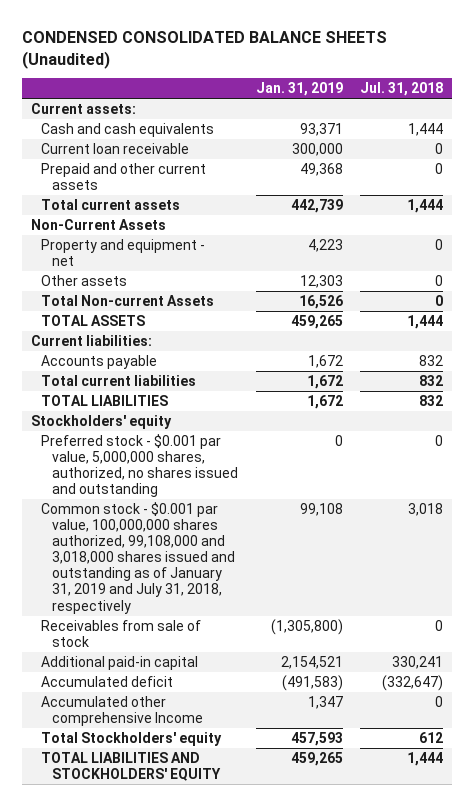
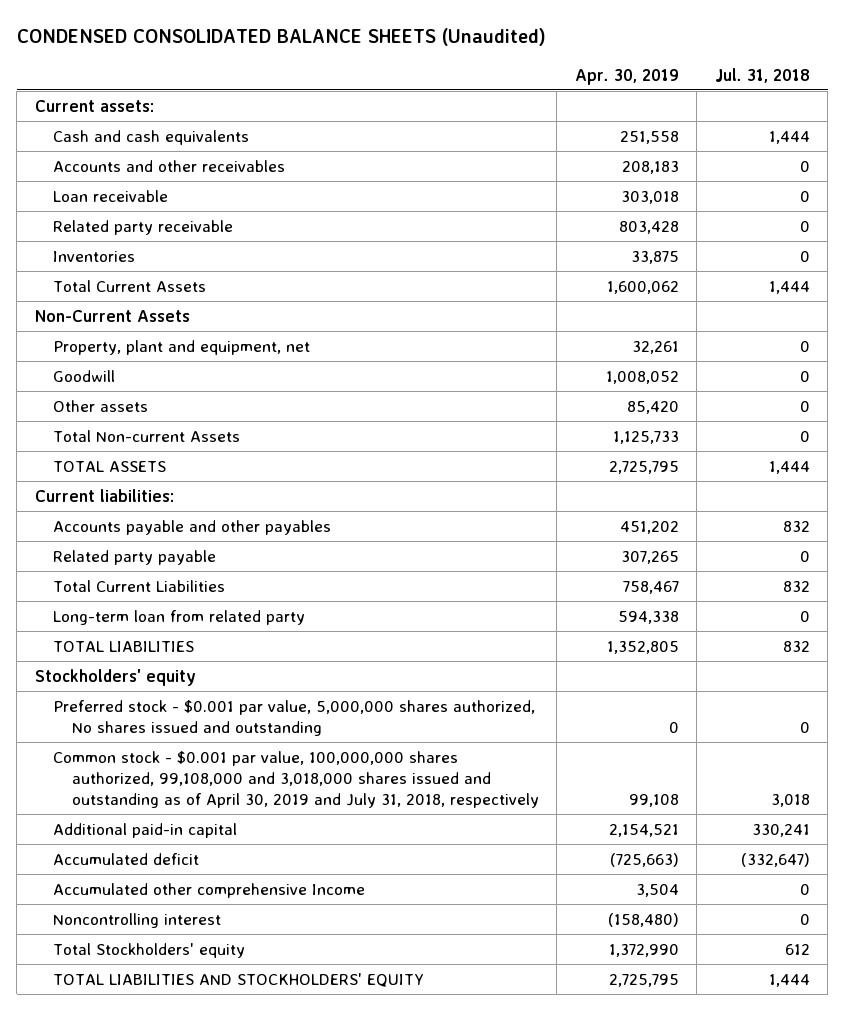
- | Jan. 31, 2019 | Jul. 31, 2018
+ | Apr. 30, 2019 | Jul. 31, 2018
- Current loan receivable | 300,000 | 0
- Prepaid and other current assets | 49,368 | 0
- Total current assets | 442,739 | 1,444
+ Accounts and other receivables | 208,183 | 0
+ Loan receivable | 303,018 | 0
+ Related party receivable | 803,428 | 0
+ Inventories | 33,875 | 0
+ Total Current Assets | 1,600,062 | 1,444
- Property and equipment - net | 4,223 | 0
+ Property, plant and equipment, net | 32,261 | 0
+ Goodwill | 1,008,052 | 0
- Accounts payable | 1,672 | 832
- Total current liabilities | 1,672 | 832
+ Accounts payable and other payables | 451,202 | 832
+ Related party payable | 307,265 | 0
+ Total Current Liabilities | 758,467 | 832
+ Long-term loan from related party | 594,338 | 0
- Preferred stock - $0.001 par value, 5,000,000 shares, authorized, no shares issued and outstanding | 0 | 0
- Common stock - $0.001 par value, 100,000,000 shares authorized, 99,108,000 and 3,018,000 shares issued and outstanding as of January 31, 2019 and July 31, 2018, respectively | 99,108 | 3,018
- Receivables from sale of stock | (1,305,800) | 0
+ Preferred stock - $0.001 par value, 5,000,000 shares authorized, No shares issued and outstanding | 0 | 0
+ Common stock - $0.001 par value, 100,000,000 shares authorized, 99,108,000 and 3,018,000 shares issued and outstanding as of April 30, 2019 and July 31, 2018, respectively | 99,108 | 3,018
+ Noncontrolling interest | (158,480) | 0

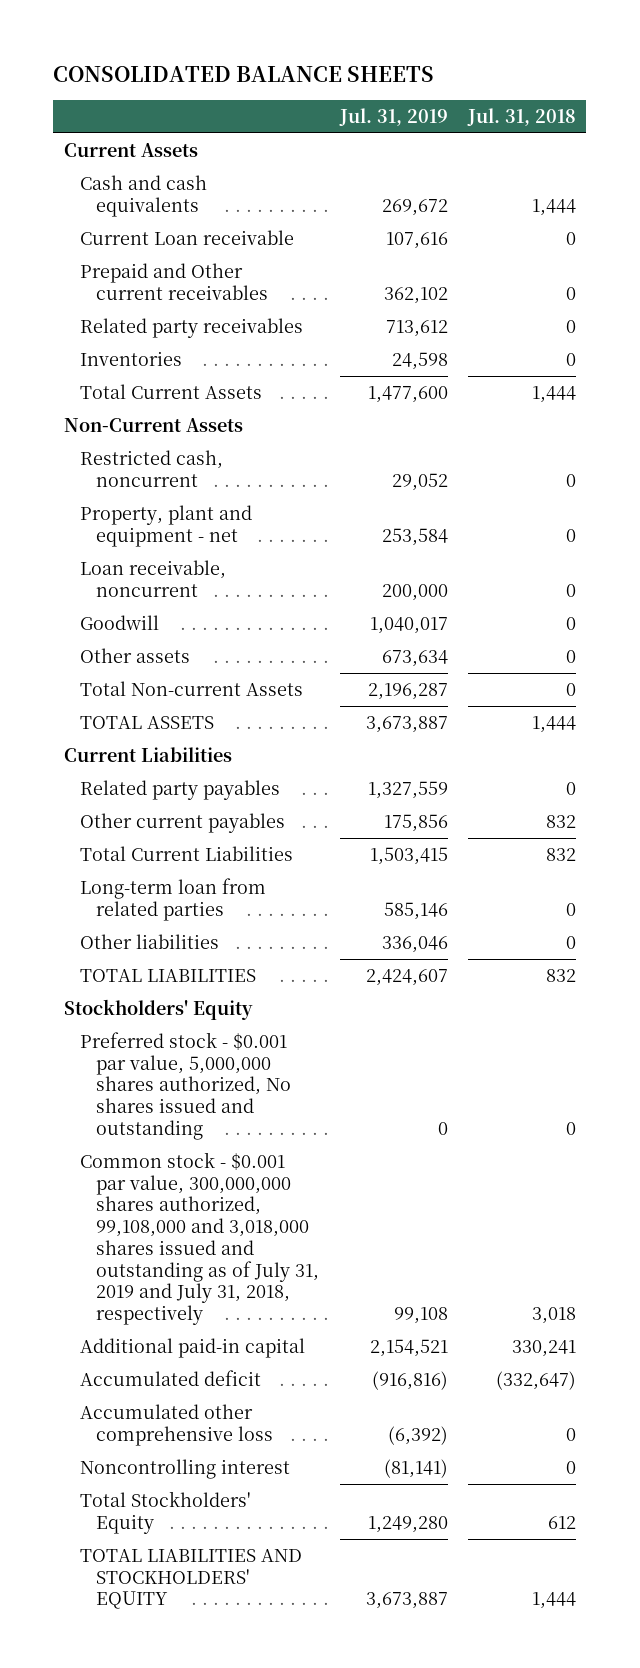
- CONDENSED CONSOLIDATED BALANCE SHEETS (Unaudited)
+ CONSOLIDATED BALANCE SHEETS
- | Apr. 30, 2019 | Jul. 31, 2018
+ | Jul. 31, 2019 | Jul. 31, 2018
- Current assets:
+ Current Assets
- Accounts and other receivables | 208,183 | 0
- Loan receivable | 303,018 | 0
- Related party receivable | 803,428 | 0
+ Current Loan receivable | 107,616 | 0
+ Prepaid and Other current receivables | 362,102 | 0
+ Related party receivables | 713,612 | 0
- Property, plant and equipment, net | 32,261 | 0
+ Restricted cash, noncurrent | 29,052 | 0
+ Property, plant and equipment - net | 253,584 | 0
+ Loan receivable, noncurrent | 200,000 | 0
- Current liabilities:
- Accounts payable and other payables | 451,202 | 832
- Related party payable | 307,265 | 0
+ Current Liabilities
+ Related party payables | 1,327,559 | 0
+ Other current payables | 175,856 | 832
- Long-term loan from related party | 594,338 | 0
+ Long-term loan from related parties | 585,146 | 0
+ Other liabilities | 336,046 | 0
- Stockholders' equity
+ Stockholders' Equity
- Common stock - $0.001 par value, 100,000,000 shares authorized, 99,108,000 and 3,018,000 shares issued and outstanding as of April 30, 2019 and July 31, 2018, respectively | 99,108 | 3,018
+ Common stock - $0.001 par value, 300,000,000 shares authorized, 99,108,000 and 3,018,000 shares issued and outstanding as of July 31, 2019 and July 31, 2018, respectively | 99,108 | 3,018
- Accumulated other comprehensive Income | 3,504 | 0
+ Accumulated other comprehensive loss | (6,392) | 0
- Total Stockholders' equity | 1,372,990 | 612
+ Total Stockholders' Equity | 1,249,280 | 612

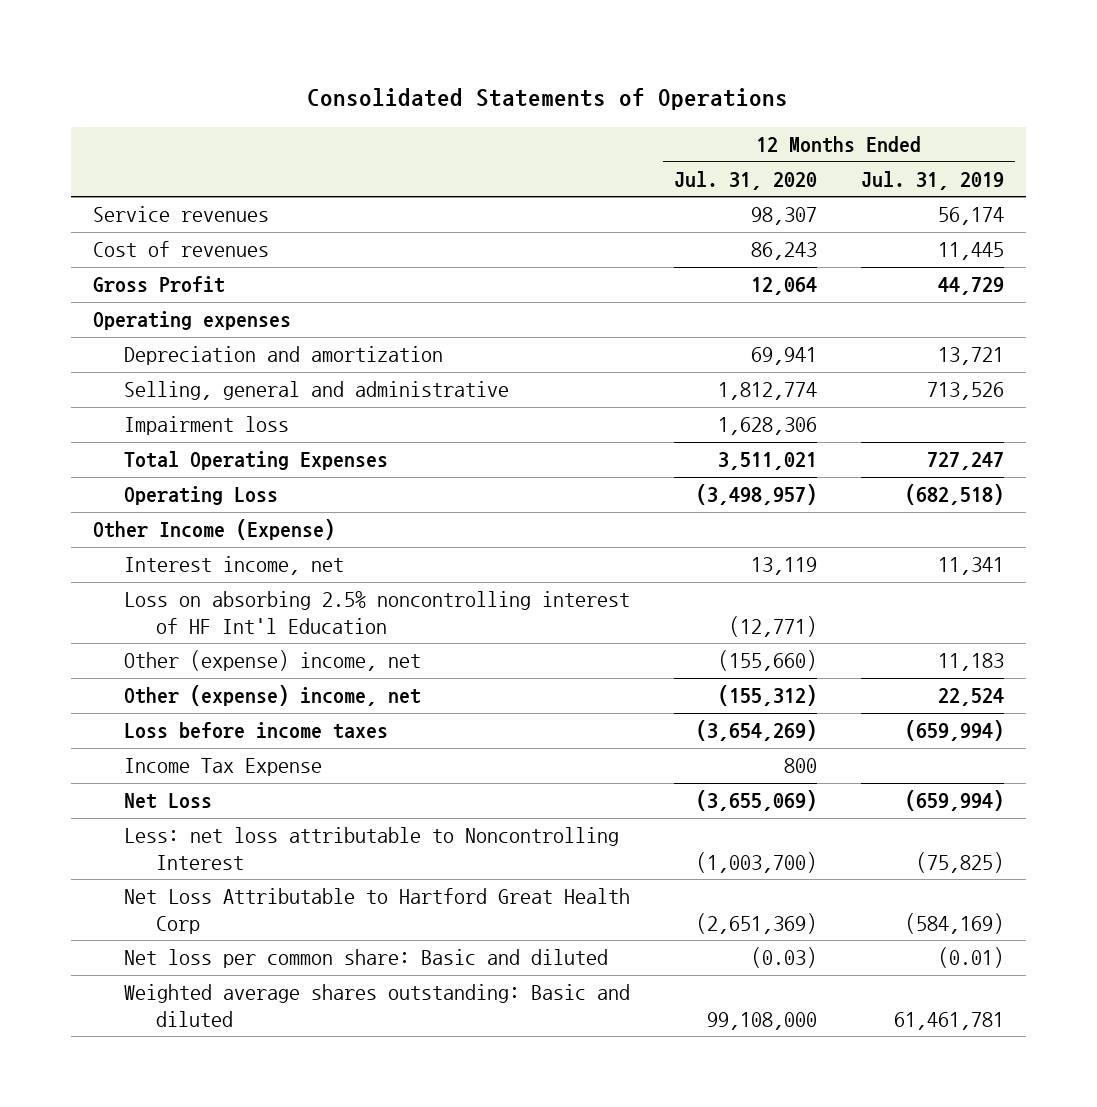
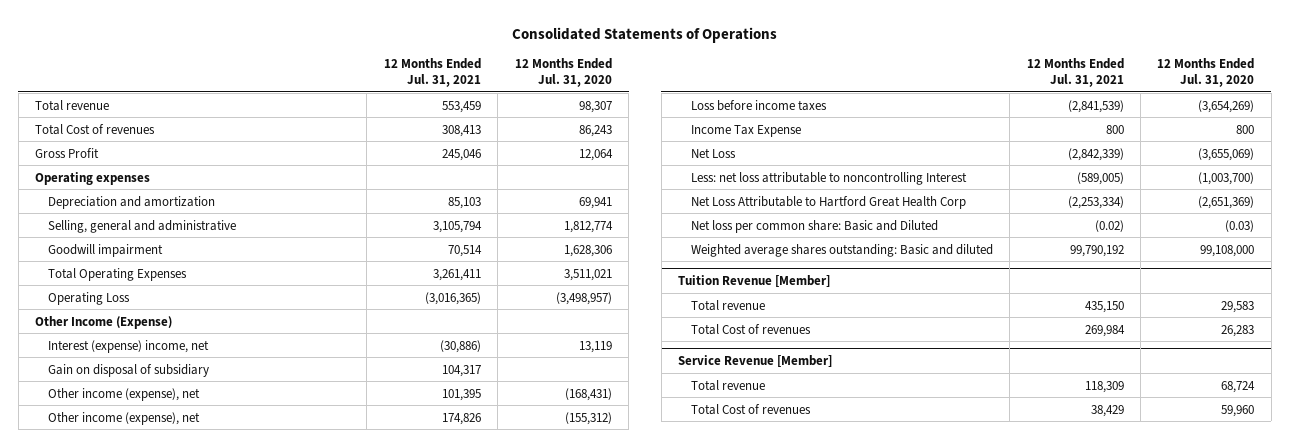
- | 12 Months Ended Jul. 31, 2020 | 12 Months Ended Jul. 31, 2019
+ | 12 Months Ended Jul. 31, 2021 | 12 Months Ended Jul. 31, 2020
- Service revenues | 98,307 | 56,174
- Cost of revenues | 86,243 | 11,445
+ Total revenue | 553,459 | 98,307
+ Total Cost of revenues | 308,413 | 86,243
- Impairment loss | 1,628,306 |
+ Goodwill impairment | 70,514 | 1,628,306
- Interest income, net | 13,119 | 11,341
- Loss on absorbing 2.5% noncontrolling interest of HF Int'l Education | (12,771) |
- Other (expense) income, net | (155,660) | 11,183
- Other (expense) income, net | (155,312) | 22,524
+ Interest (expense) income, net | (30,886) | 13,119
+ Gain on disposal of subsidiary | 104,317 |
+ Other income (expense), net | 101,395 | (168,431)
+ Other income (expense), net | 174,826 | (155,312)
- Less: net loss attributable to Noncontrolling Interest | (1,003,700) | (75,825)
+ Less: net loss attributable to noncontrolling Interest | (589,005) | (1,003,700)
- Net loss per common share: Basic and diluted | (0.03) | (0.01)
+ Net loss per common share: Basic and Diluted | (0.02) | (0.03)
+ Tuition Revenue [Member]
+ Total revenue | 435,150 | 29,583
+ Total Cost of revenues | 269,984 | 26,283
+ Service Revenue [Member]
+ Total revenue | 118,309 | 68,724
+ Total Cost of revenues | 38,429 | 59,960

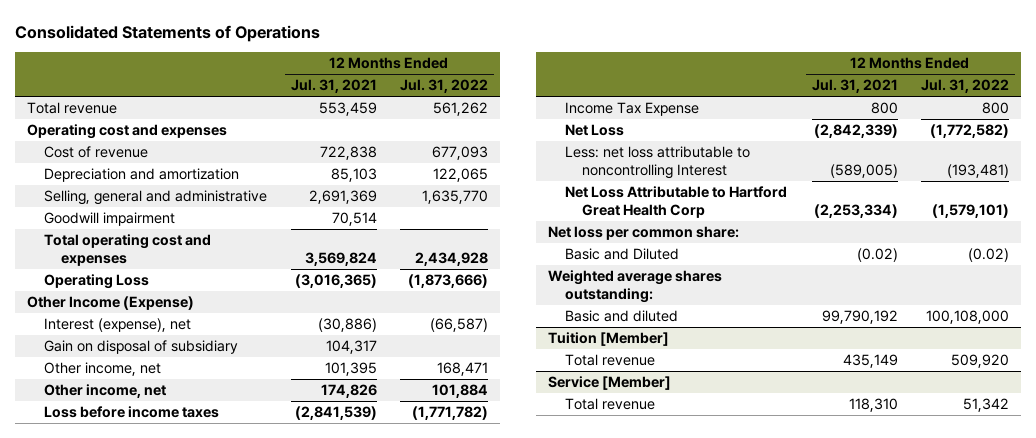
- | 12 Months Ended Jul. 31, 2021 | 12 Months Ended Jul. 31, 2020
+ | 12 Months Ended Jul. 31, 2021 | 12 Months Ended Jul. 31, 2022
- Total Cost of revenues | 308,413 | 86,243
- Gross Profit | 245,046 | 12,064
- Operating expenses
+ Operating cost and expenses
+ Cost of revenue | 722,838 | 677,093
- Selling, general and administrative | 3,105,794 | 1,812,774
+ Selling, general and administrative | 2,691,369 | 1,635,770
- Total Operating Expenses | 3,261,411 | 3,511,021
+ Total operating cost and expenses | 3,569,824 | 2,434,928
- Interest (expense) income, net | (30,886) | 13,119
+ Interest (expense), net | (30,886) | (66,587)
- Other income (expense), net | 101,395 | (168,431)
- Other income (expense), net | 174,826 | (155,312)
+ Other income, net | 101,395 | 168,471
+ Other income, net | 174,826 | 101,884
- Net loss per common share: Basic and Diluted | (0.02) | (0.03)
- Weighted average shares outstanding: Basic and diluted | 99,790,192 | 99,108,000
- Tuition Revenue [Member]
- Total revenue | 435,150 | 29,583
- Total Cost of revenues | 269,984 | 26,283
- Service Revenue [Member]
- Total revenue | 118,309 | 68,724
- Total Cost of revenues | 38,429 | 59,960
+ Net loss per common share:
+ Basic and Diluted | (0.02) | (0.02)
+ Weighted average shares outstanding:
+ Basic and diluted | 99,790,192 | 100,108,000
+ Tuition [Member]
+ Total revenue | 435,149 | 509,920
+ Service [Member]
+ Total revenue | 118,310 | 51,342

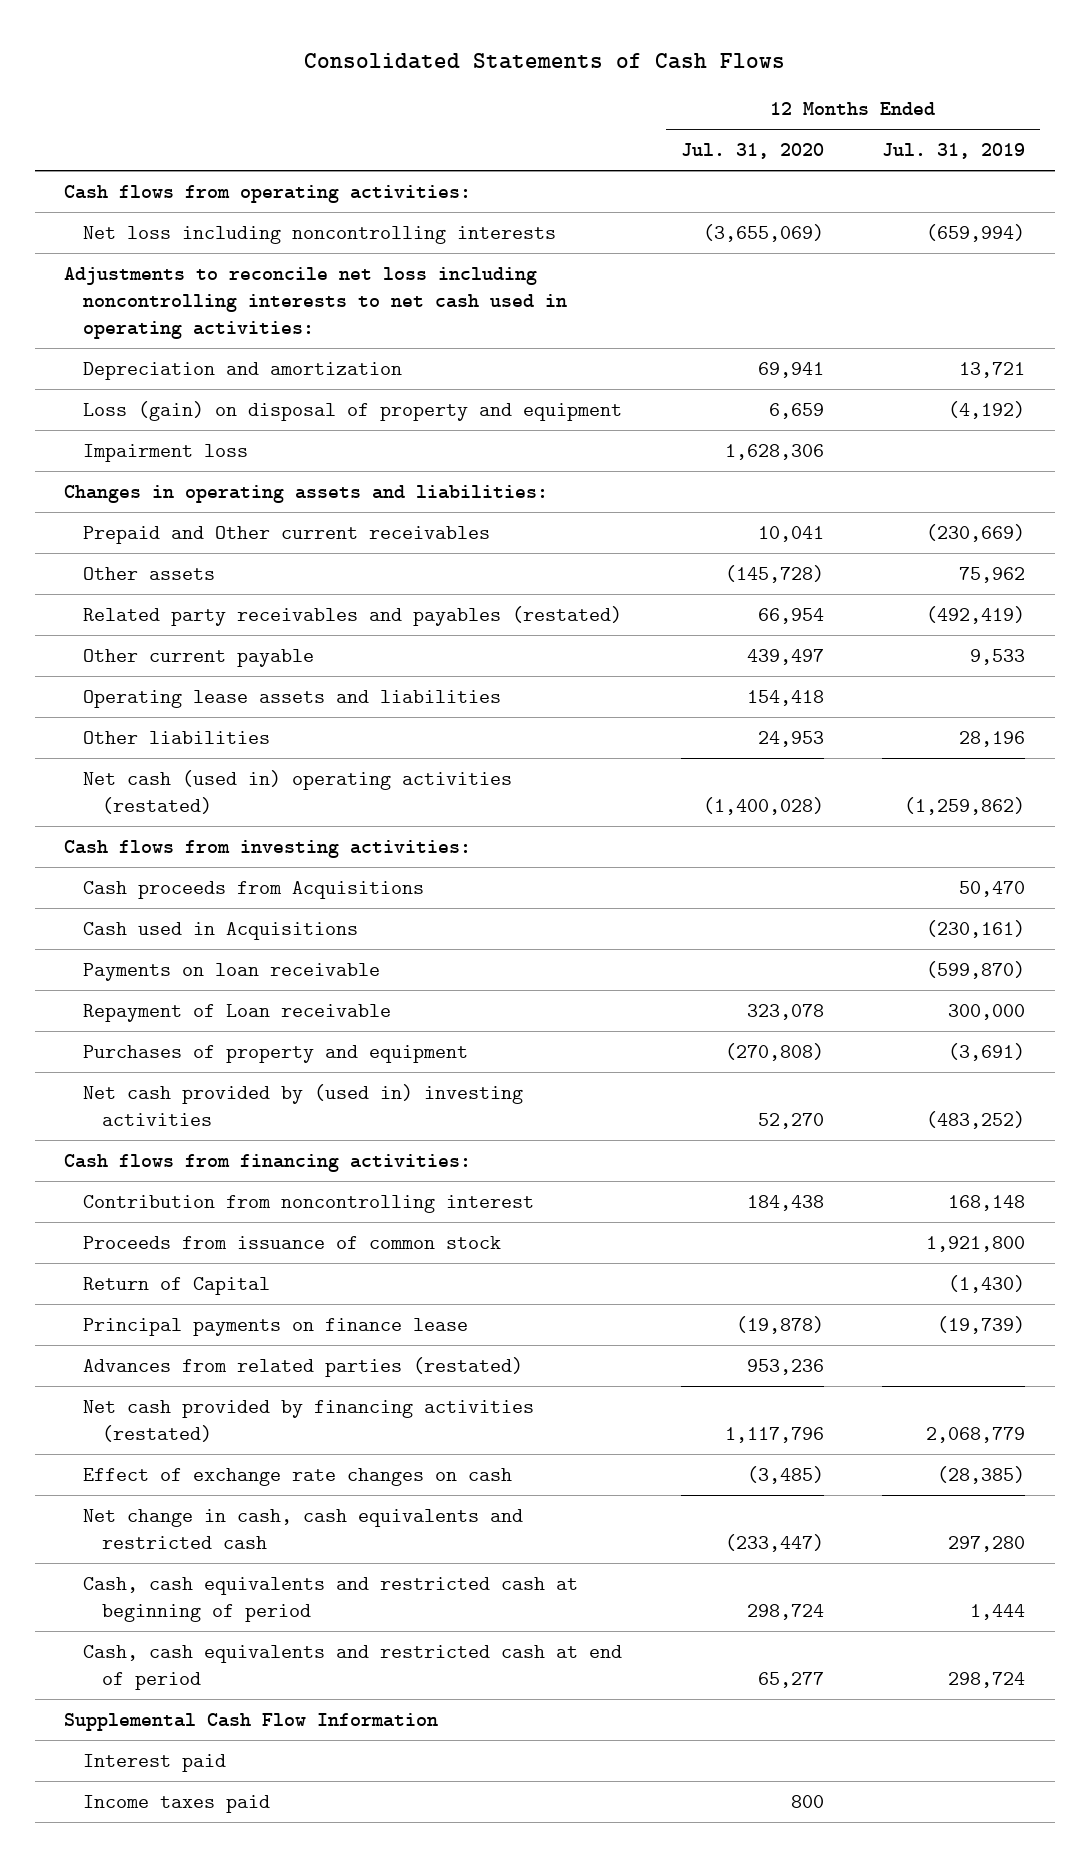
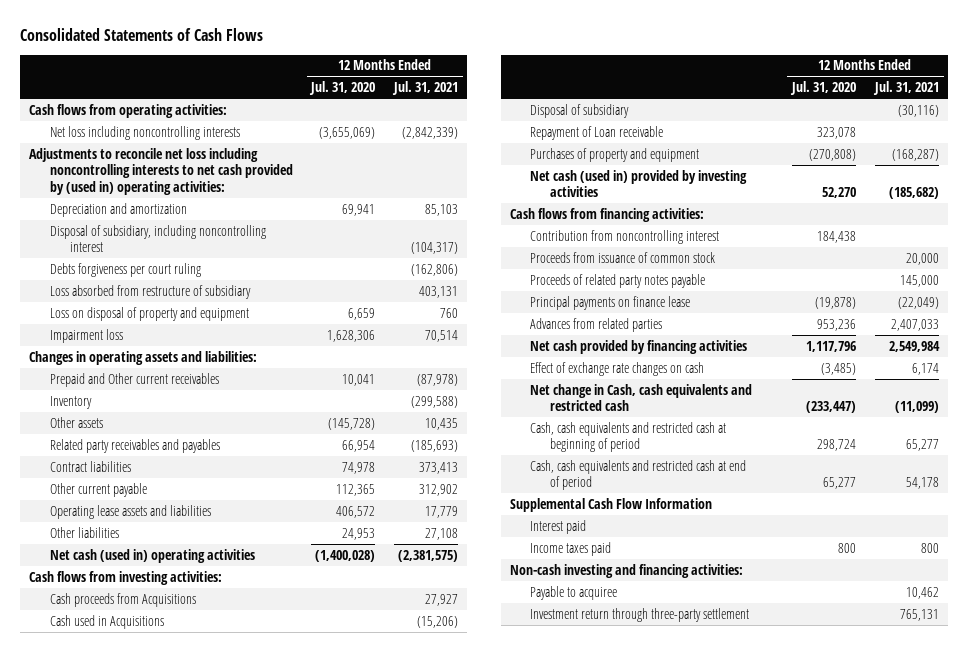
- | 12 Months Ended Jul. 31, 2020 | 12 Months Ended Jul. 31, 2019
+ | 12 Months Ended Jul. 31, 2020 | 12 Months Ended Jul. 31, 2021
- Adjustments to reconcile net loss including noncontrolling interests to net cash used in operating activities:
+ Adjustments to reconcile net loss including noncontrolling interests to net cash provided by (used in) operating activities:
- Loss (gain) on disposal of property and equipment | 6,659 | (4,192)
+ Disposal of subsidiary, including noncontrolling interest | | (104,317)
+ Debts forgiveness per court ruling | | (162,806)
+ Loss absorbed from restructure of subsidiary | | 403,131
+ Loss on disposal of property and equipment | 6,659 | 760
+ Inventory | | (299,588)
- Related party receivables and payables (restated) | 66,954 | (492,419)
- Other current payable | 439,497 | 9,533
- Operating lease assets and liabilities | 154,418 |
+ Related party receivables and payables | 66,954 | (185,693)
+ Contract liabilities | 74,978 | 373,413
+ Other current payable | 112,365 | 312,902
+ Operating lease assets and liabilities | 406,572 | 17,779
- Net cash (used in) operating activities (restated) | (1,400,028) | (1,259,862)
+ Net cash (used in) operating activities | (1,400,028) | (2,381,575)
- Payments on loan receivable | | (599,870)
+ Disposal of subsidiary | | (30,116)
- Net cash provided by (used in) investing activities | 52,270 | (483,252)
+ Net cash (used in) provided by investing activities | 52,270 | (185,682)
- Return of Capital | | (1,430)
+ Proceeds of related party notes payable | | 145,000
- Advances from related parties (restated) | 953,236 |
- Net cash provided by financing activities (restated) | 1,117,796 | 2,068,779
+ Advances from related parties | 953,236 | 2,407,033
+ Net cash provided by financing activities | 1,117,796 | 2,549,984
- Net change in cash, cash equivalents and restricted cash | (233,447) | 297,280
+ Net change in Cash, cash equivalents and restricted cash | (233,447) | (11,099)
+ Non-cash investing and financing activities:
+ Payable to acquiree | | 10,462
+ Investment return through three-party settlement | | 765,131

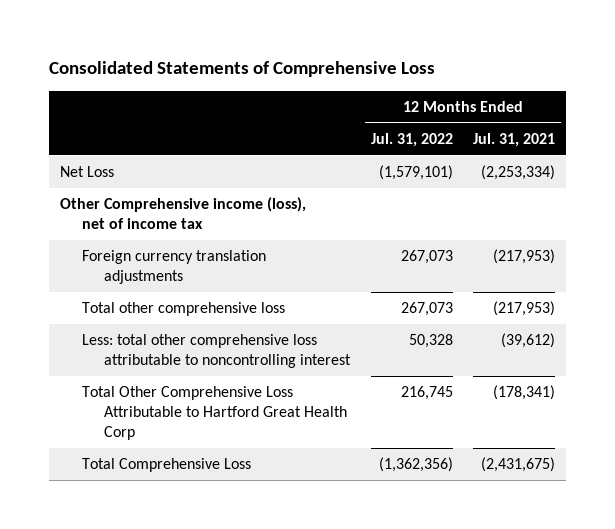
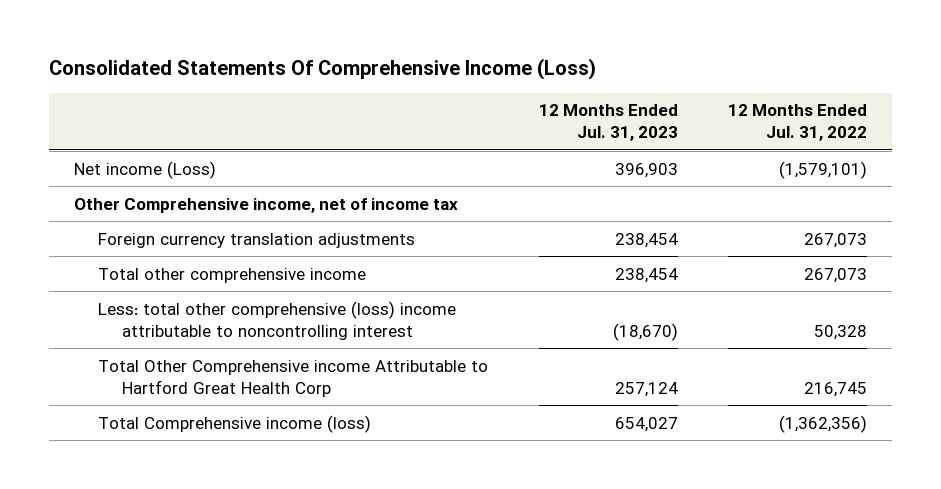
- Consolidated Statements of Comprehensive Loss
+ Consolidated Statements Of Comprehensive Income (Loss)
- | 12 Months Ended Jul. 31, 2022 | 12 Months Ended Jul. 31, 2021
+ | 12 Months Ended Jul. 31, 2023 | 12 Months Ended Jul. 31, 2022
- Net Loss | (1,579,101) | (2,253,334)
- Other Comprehensive income (loss), net of income tax
+ Net income (Loss) | 396,903 | (1,579,101)
+ Other Comprehensive income, net of income tax
- Total other comprehensive loss | 267,073 | (217,953)
- Less: total other comprehensive loss attributable to noncontrolling interest | 50,328 | (39,612)
- Total Other Comprehensive Loss Attributable to Hartford Great Health Corp | 216,745 | (178,341)
- Total Comprehensive Loss | (1,362,356) | (2,431,675)
+ Total other comprehensive income | 238,454 | 267,073
+ Less: total other comprehensive (loss) income attributable to noncontrolling interest | (18,670) | 50,328
+ Total Other Comprehensive income Attributable to Hartford Great Health Corp | 257,124 | 216,745
+ Total Comprehensive income (loss) | 654,027 | (1,362,356)

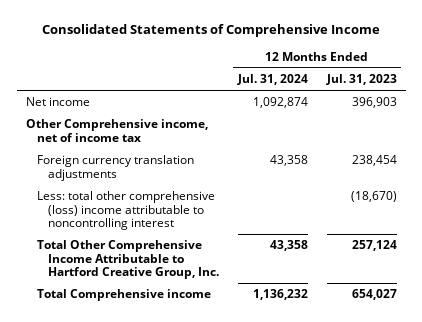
- Consolidated Statements Of Comprehensive Income (Loss)
+ Consolidated Statements of Comprehensive Income
- | 12 Months Ended Jul. 31, 2023 | 12 Months Ended Jul. 31, 2022
+ | 12 Months Ended Jul. 31, 2024 | 12 Months Ended Jul. 31, 2023
- Net income (Loss) | 396,903 | (1,579,101)
+ Net income | 1,092,874 | 396,903
- Total other comprehensive income | 238,454 | 267,073
- Total Other Comprehensive income Attributable to Hartford Great Health Corp | 257,124 | 216,745
- Total Comprehensive income (loss) | 654,027 | (1,362,356)
+ Total Other Comprehensive Income Attributable to Hartford Creative Group, Inc. | 43,358 | 257,124
+ Total Comprehensive income | 1,136,232 | 654,027

